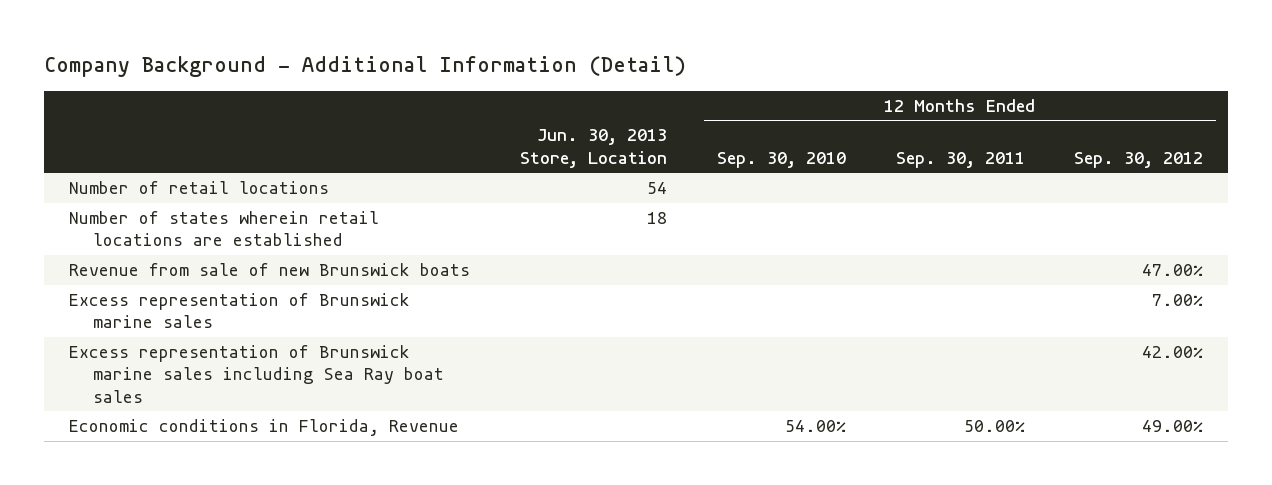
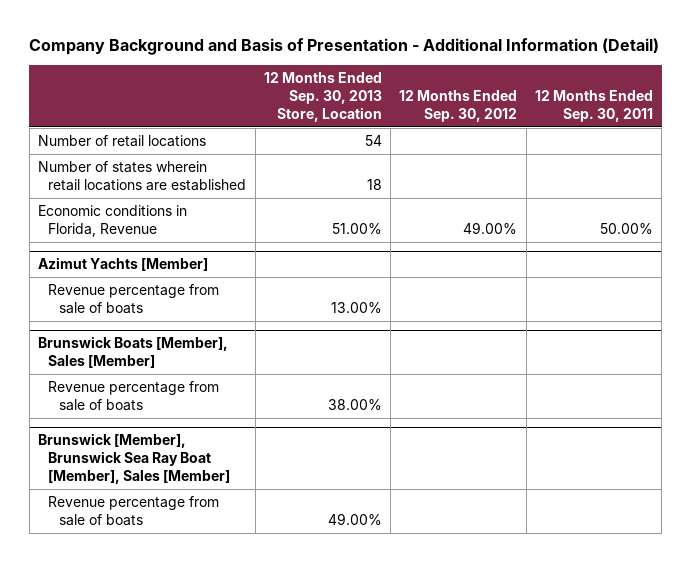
- Company Background - Additional Information (Detail)
+ Company Background and Basis of Presentation - Additional Information (Detail)
- | Jun. 30, 2013 Store, Location | 12 Months Ended Sep. 30, 2010 | 12 Months Ended Sep. 30, 2011 | 12 Months Ended Sep. 30, 2012
+ | 12 Months Ended Sep. 30, 2013 Store, Location | 12 Months Ended Sep. 30, 2012 | 12 Months Ended Sep. 30, 2011
- Revenue from sale of new Brunswick boats | | | | 47.00%
- Excess representation of Brunswick marine sales | | | | 7.00%
- Excess representation of Brunswick marine sales including Sea Ray boat sales | | | | 42.00%
+ Azimut Yachts [Member]
+ Revenue percentage from sale of boats | 13.00% | |
+ Brunswick Boats [Member], Sales [Member]
+ Revenue percentage from sale of boats | 38.00% | |
+ Brunswick [Member], Brunswick Sea Ray Boat [Member], Sales [Member]
+ Revenue percentage from sale of boats | 49.00% | |

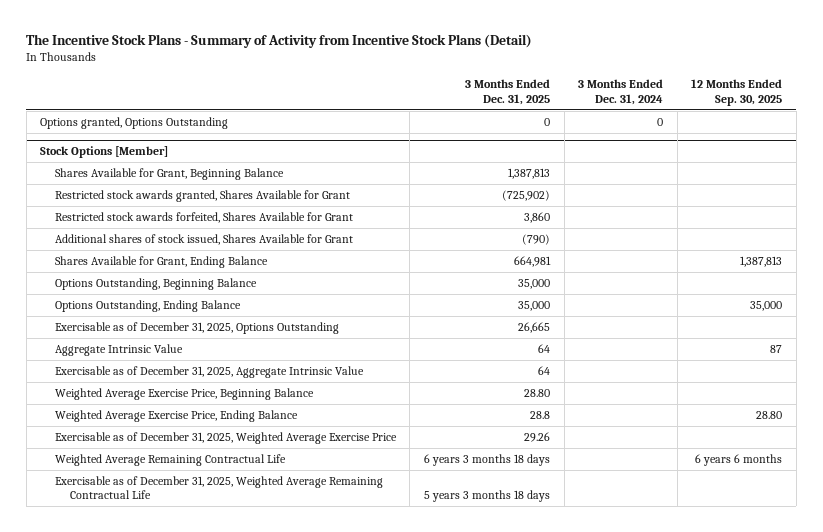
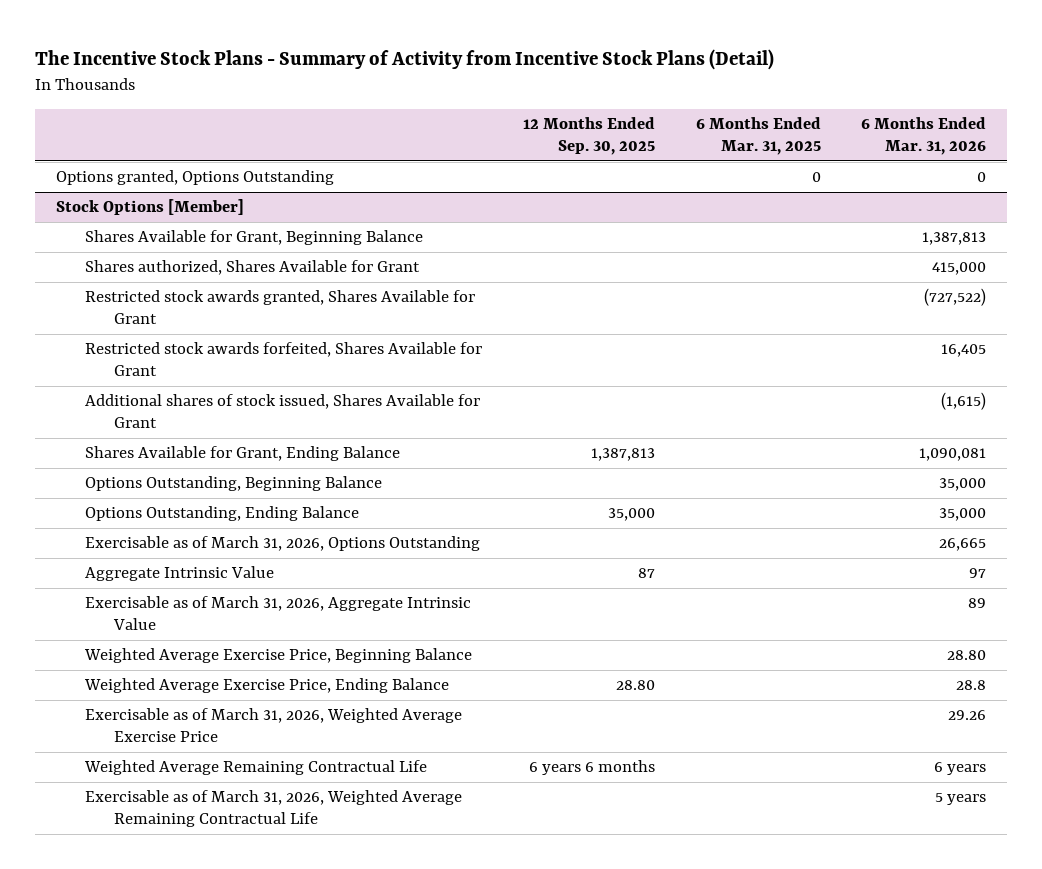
- | 3 Months Ended Dec. 31, 2025 | 3 Months Ended Dec. 31, 2024 | 12 Months Ended Sep. 30, 2025
+ | 12 Months Ended Sep. 30, 2025 | 6 Months Ended Mar. 31, 2025 | 6 Months Ended Mar. 31, 2026
@ Stock Options [Member]
+ Shares authorized, Shares Available for Grant | | | 415,000
- Exercisable as of December 31, 2025, Options Outstanding | 26,665 | |
+ Exercisable as of March 31, 2026, Options Outstanding | | | 26,665
- Exercisable as of December 31, 2025, Aggregate Intrinsic Value | 64 | |
+ Exercisable as of March 31, 2026, Aggregate Intrinsic Value | | | 89
- Exercisable as of December 31, 2025, Weighted Average Exercise Price | 29.26 | |
+ Exercisable as of March 31, 2026, Weighted Average Exercise Price | | | 29.26
- Exercisable as of December 31, 2025, Weighted Average Remaining Contractual Life | 5 years 3 months 18 days | |
+ Exercisable as of March 31, 2026, Weighted Average Remaining Contractual Life | | | 5 years

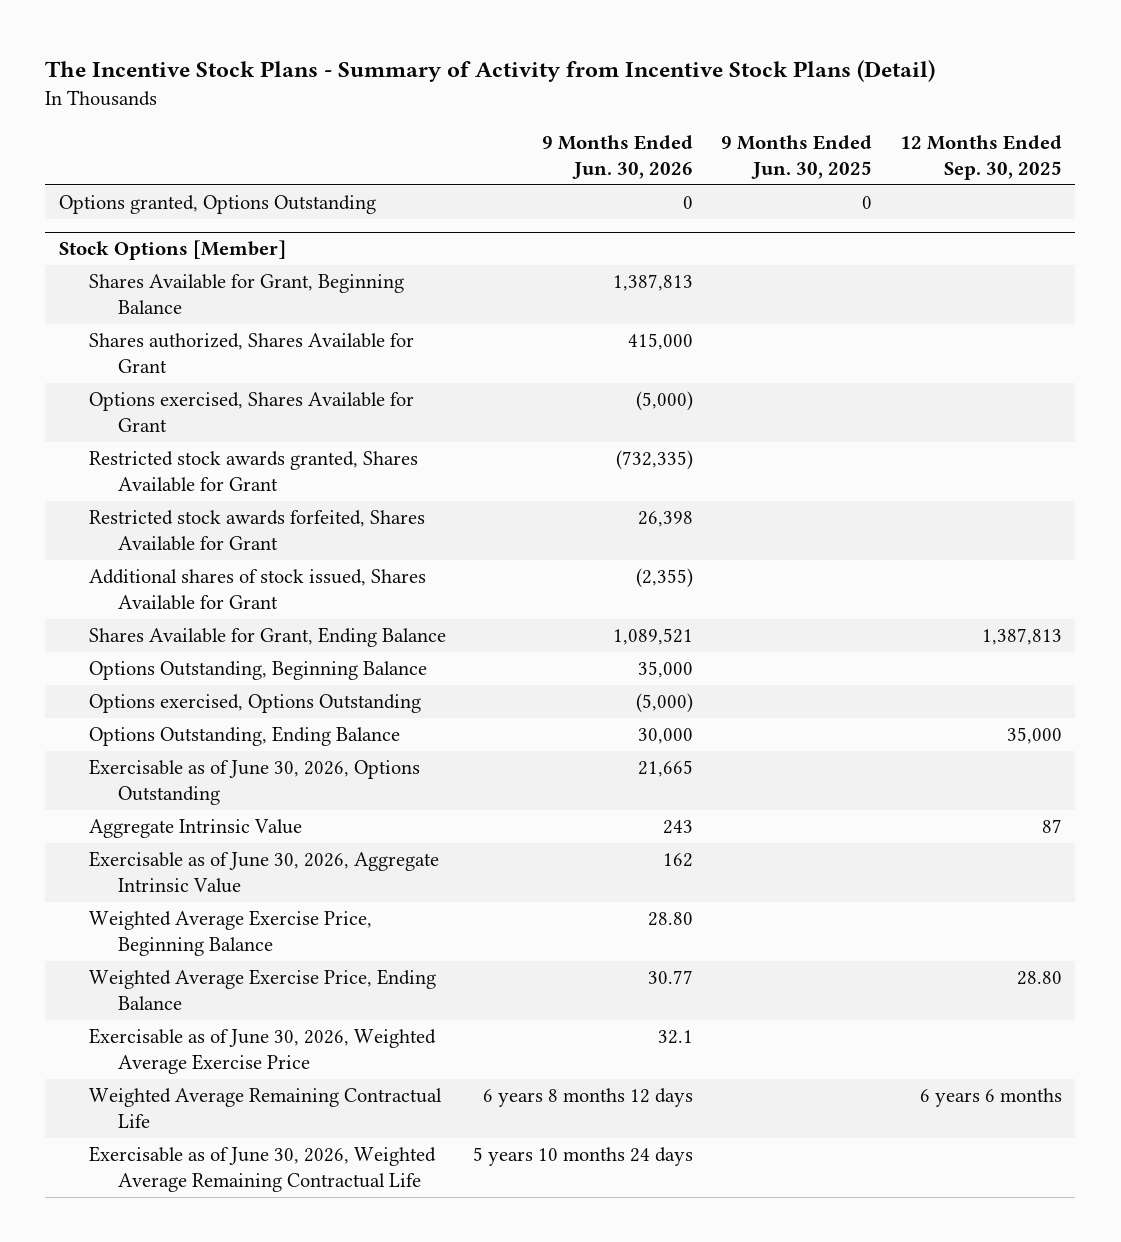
- | 12 Months Ended Sep. 30, 2025 | 6 Months Ended Mar. 31, 2025 | 6 Months Ended Mar. 31, 2026
+ | 9 Months Ended Jun. 30, 2026 | 9 Months Ended Jun. 30, 2025 | 12 Months Ended Sep. 30, 2025
@ Stock Options [Member]
+ Options exercised, Shares Available for Grant | (5,000) | |
+ Options exercised, Options Outstanding | (5,000) | |
- Exercisable as of March 31, 2026, Options Outstanding | | | 26,665
+ Exercisable as of June 30, 2026, Options Outstanding | 21,665 | |
- Exercisable as of March 31, 2026, Aggregate Intrinsic Value | | | 89
+ Exercisable as of June 30, 2026, Aggregate Intrinsic Value | 162 | |
- Exercisable as of March 31, 2026, Weighted Average Exercise Price | | | 29.26
+ Exercisable as of June 30, 2026, Weighted Average Exercise Price | 32.1 | |
- Exercisable as of March 31, 2026, Weighted Average Remaining Contractual Life | | | 5 years
+ Exercisable as of June 30, 2026, Weighted Average Remaining Contractual Life | 5 years 10 months 24 days | |

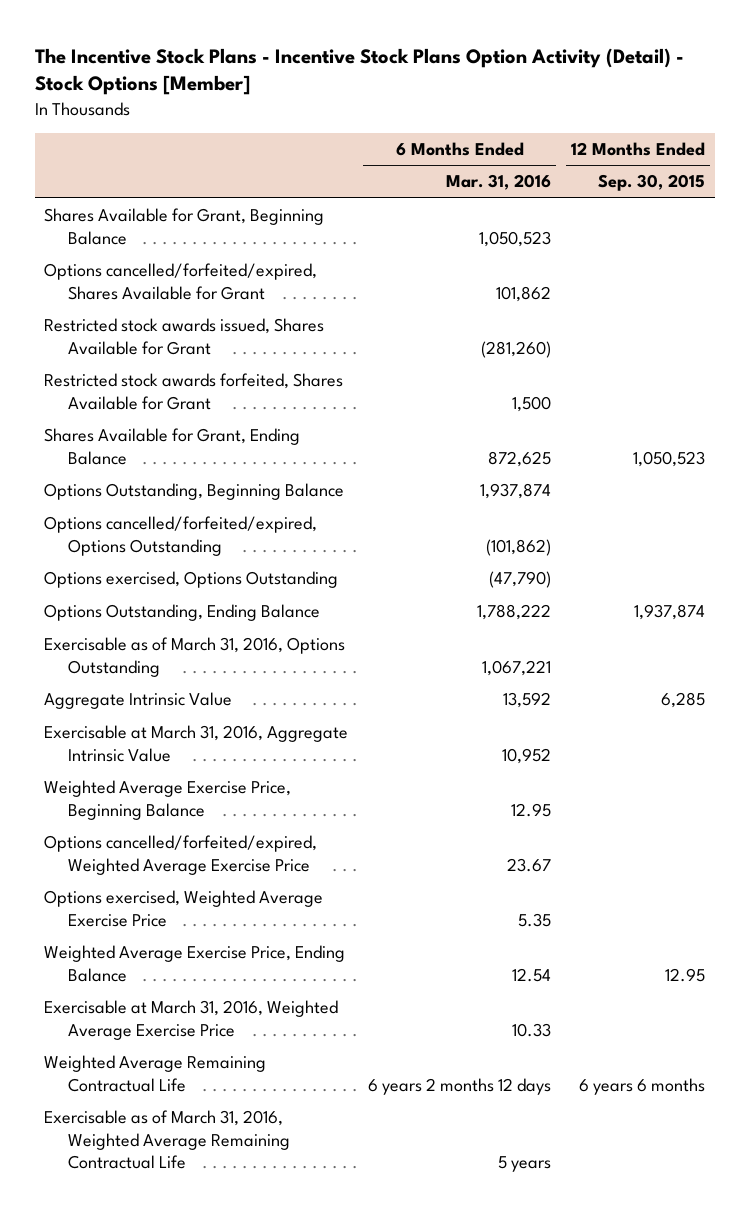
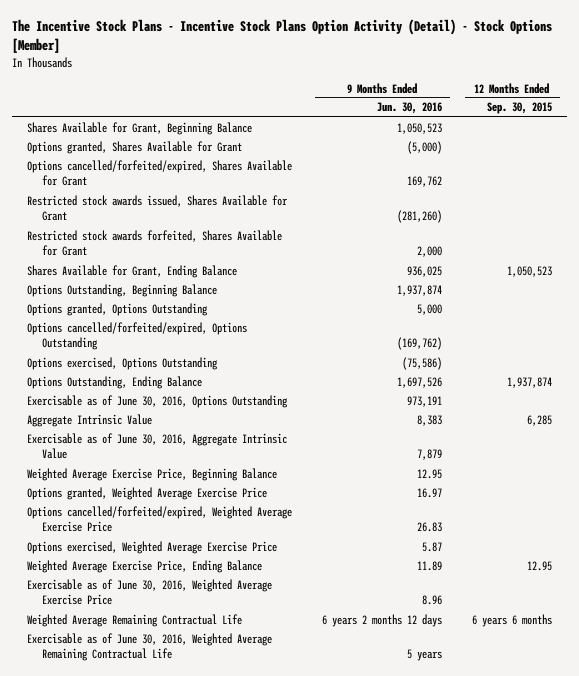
- | 6 Months Ended Mar. 31, 2016 | 12 Months Ended Sep. 30, 2015
+ | 9 Months Ended Jun. 30, 2016 | 12 Months Ended Sep. 30, 2015
+ Options granted, Shares Available for Grant | (5,000) |
+ Options granted, Options Outstanding | 5,000 |
- Exercisable as of March 31, 2016, Options Outstanding | 1,067,221 |
+ Exercisable as of June 30, 2016, Options Outstanding | 973,191 |
- Exercisable at March 31, 2016, Aggregate Intrinsic Value | 10,952 |
+ Exercisable as of June 30, 2016, Aggregate Intrinsic Value | 7,879 |
+ Options granted, Weighted Average Exercise Price | 16.97 |
- Exercisable at March 31, 2016, Weighted Average Exercise Price | 10.33 |
+ Exercisable as of June 30, 2016, Weighted Average Exercise Price | 8.96 |
- Exercisable as of March 31, 2016, Weighted Average Remaining Contractual Life | 5 years |
+ Exercisable as of June 30, 2016, Weighted Average Remaining Contractual Life | 5 years |

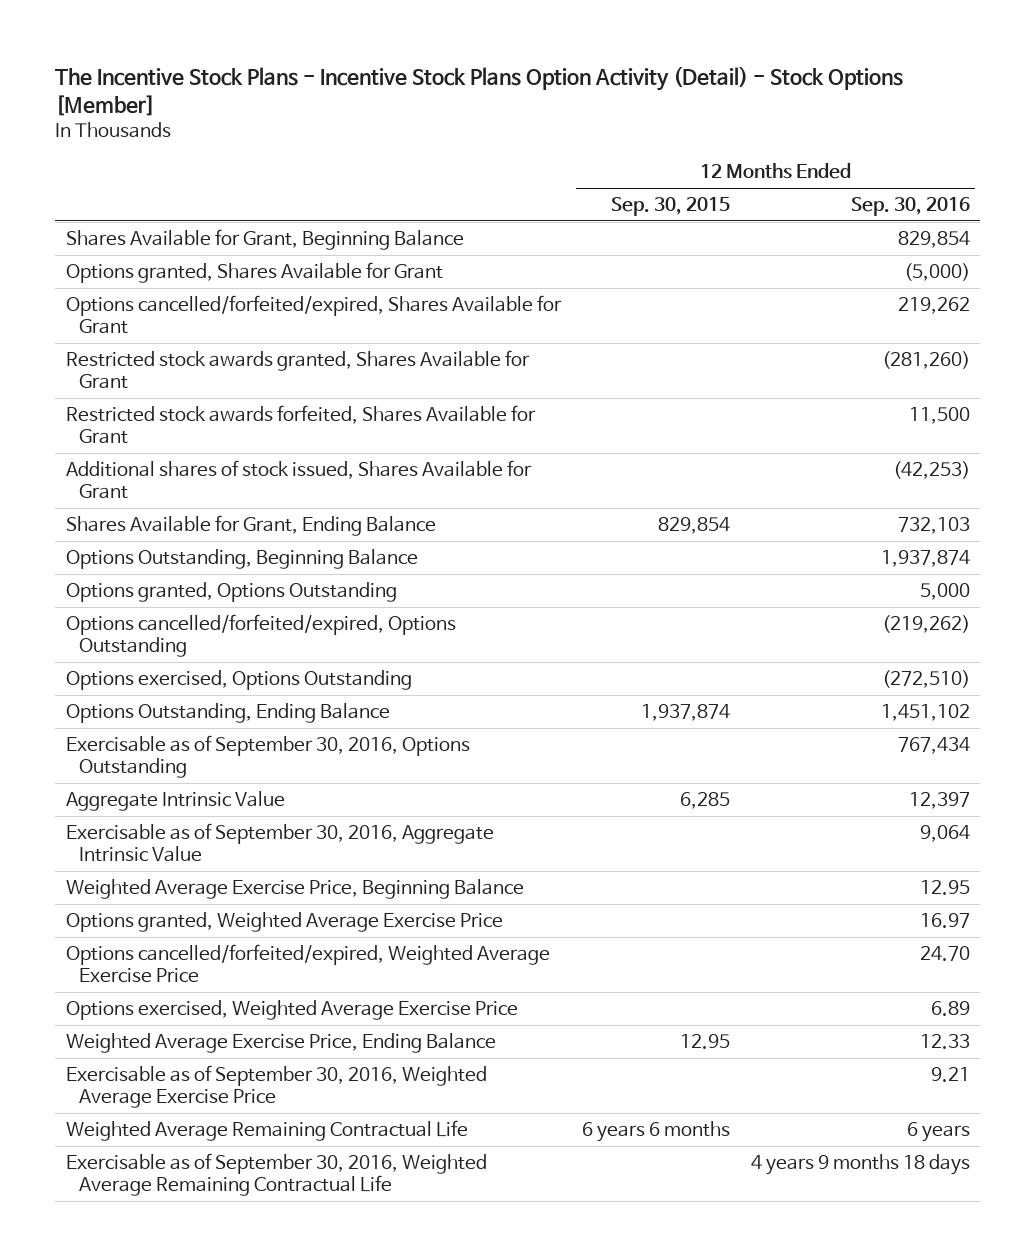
- | 9 Months Ended Jun. 30, 2016 | 12 Months Ended Sep. 30, 2015
+ | 12 Months Ended Sep. 30, 2015 | 12 Months Ended Sep. 30, 2016
- Restricted stock awards issued, Shares Available for Grant | (281,260) |
+ Restricted stock awards granted, Shares Available for Grant | | (281,260)
- Shares Available for Grant, Ending Balance | 936,025 | 1,050,523
+ Additional shares of stock issued, Shares Available for Grant | | (42,253)
+ Shares Available for Grant, Ending Balance | 829,854 | 732,103
- Exercisable as of June 30, 2016, Options Outstanding | 973,191 |
+ Exercisable as of September 30, 2016, Options Outstanding | | 767,434
- Exercisable as of June 30, 2016, Aggregate Intrinsic Value | 7,879 |
+ Exercisable as of September 30, 2016, Aggregate Intrinsic Value | | 9,064
- Exercisable as of June 30, 2016, Weighted Average Exercise Price | 8.96 |
+ Exercisable as of September 30, 2016, Weighted Average Exercise Price | | 9.21
- Exercisable as of June 30, 2016, Weighted Average Remaining Contractual Life | 5 years |
+ Exercisable as of September 30, 2016, Weighted Average Remaining Contractual Life | | 4 years 9 months 18 days

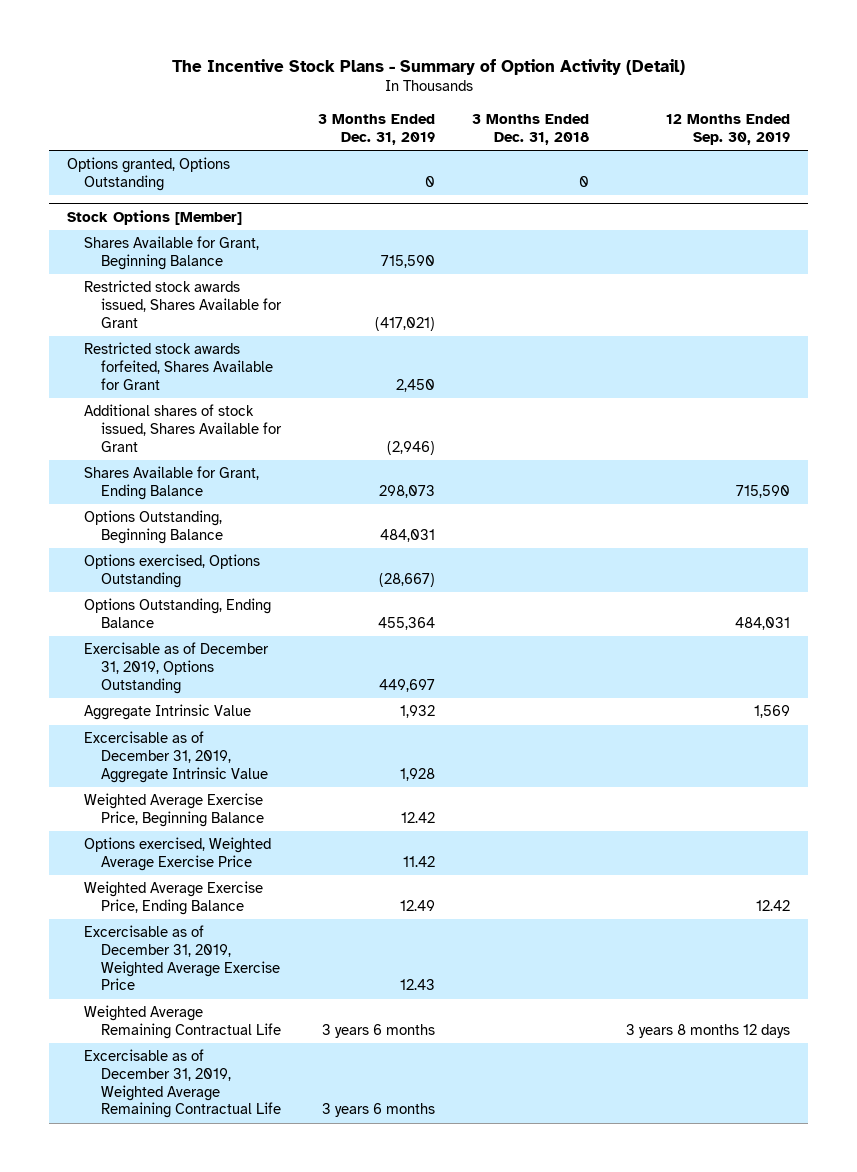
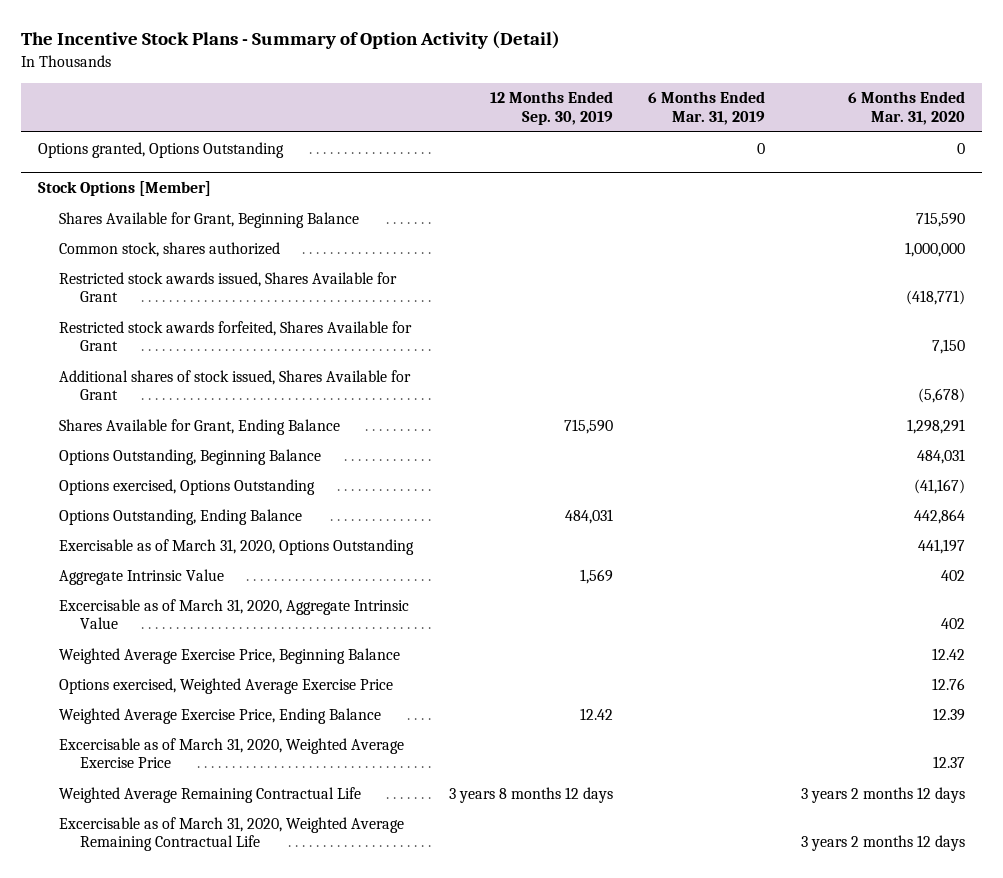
- | 3 Months Ended Dec. 31, 2019 | 3 Months Ended Dec. 31, 2018 | 12 Months Ended Sep. 30, 2019
+ | 12 Months Ended Sep. 30, 2019 | 6 Months Ended Mar. 31, 2019 | 6 Months Ended Mar. 31, 2020
@ Stock Options [Member]
+ Common stock, shares authorized | | | 1,000,000
- Exercisable as of December 31, 2019, Options Outstanding | 449,697 | |
+ Exercisable as of March 31, 2020, Options Outstanding | | | 441,197
- Excercisable as of December 31, 2019, Aggregate Intrinsic Value | 1,928 | |
+ Excercisable as of March 31, 2020, Aggregate Intrinsic Value | | | 402
- Excercisable as of December 31, 2019, Weighted Average Exercise Price | 12.43 | |
+ Excercisable as of March 31, 2020, Weighted Average Exercise Price | | | 12.37
- Excercisable as of December 31, 2019, Weighted Average Remaining Contractual Life | 3 years 6 months | |
+ Excercisable as of March 31, 2020, Weighted Average Remaining Contractual Life | | | 3 years 2 months 12 days

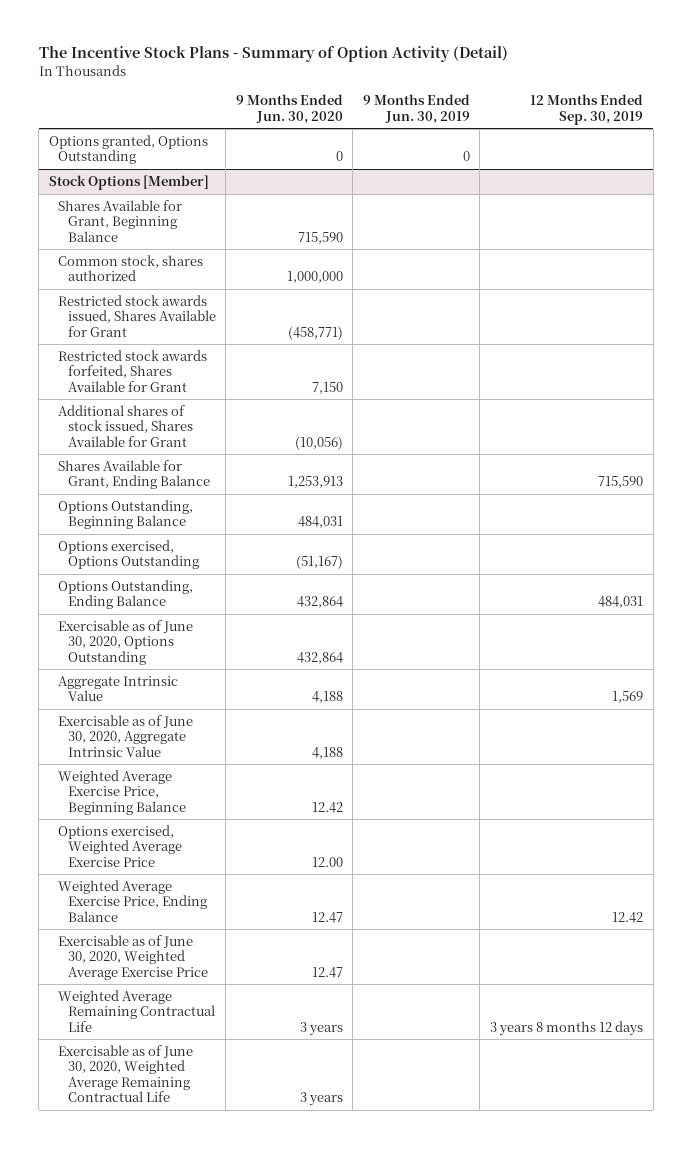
- | 12 Months Ended Sep. 30, 2019 | 6 Months Ended Mar. 31, 2019 | 6 Months Ended Mar. 31, 2020
+ | 9 Months Ended Jun. 30, 2020 | 9 Months Ended Jun. 30, 2019 | 12 Months Ended Sep. 30, 2019
@ Stock Options [Member]
- Exercisable as of March 31, 2020, Options Outstanding | | | 441,197
+ Exercisable as of June 30, 2020, Options Outstanding | 432,864 | |
- Excercisable as of March 31, 2020, Aggregate Intrinsic Value | | | 402
+ Exercisable as of June 30, 2020, Aggregate Intrinsic Value | 4,188 | |
- Excercisable as of March 31, 2020, Weighted Average Exercise Price | | | 12.37
+ Exercisable as of June 30, 2020, Weighted Average Exercise Price | 12.47 | |
- Excercisable as of March 31, 2020, Weighted Average Remaining Contractual Life | | | 3 years 2 months 12 days
+ Exercisable as of June 30, 2020, Weighted Average Remaining Contractual Life | 3 years | |

